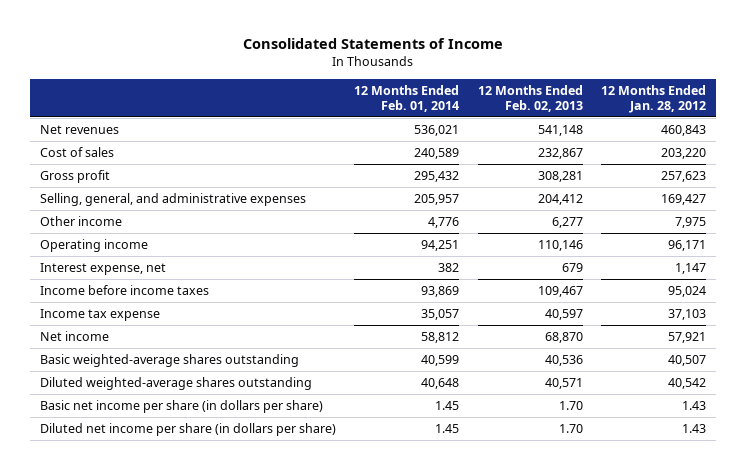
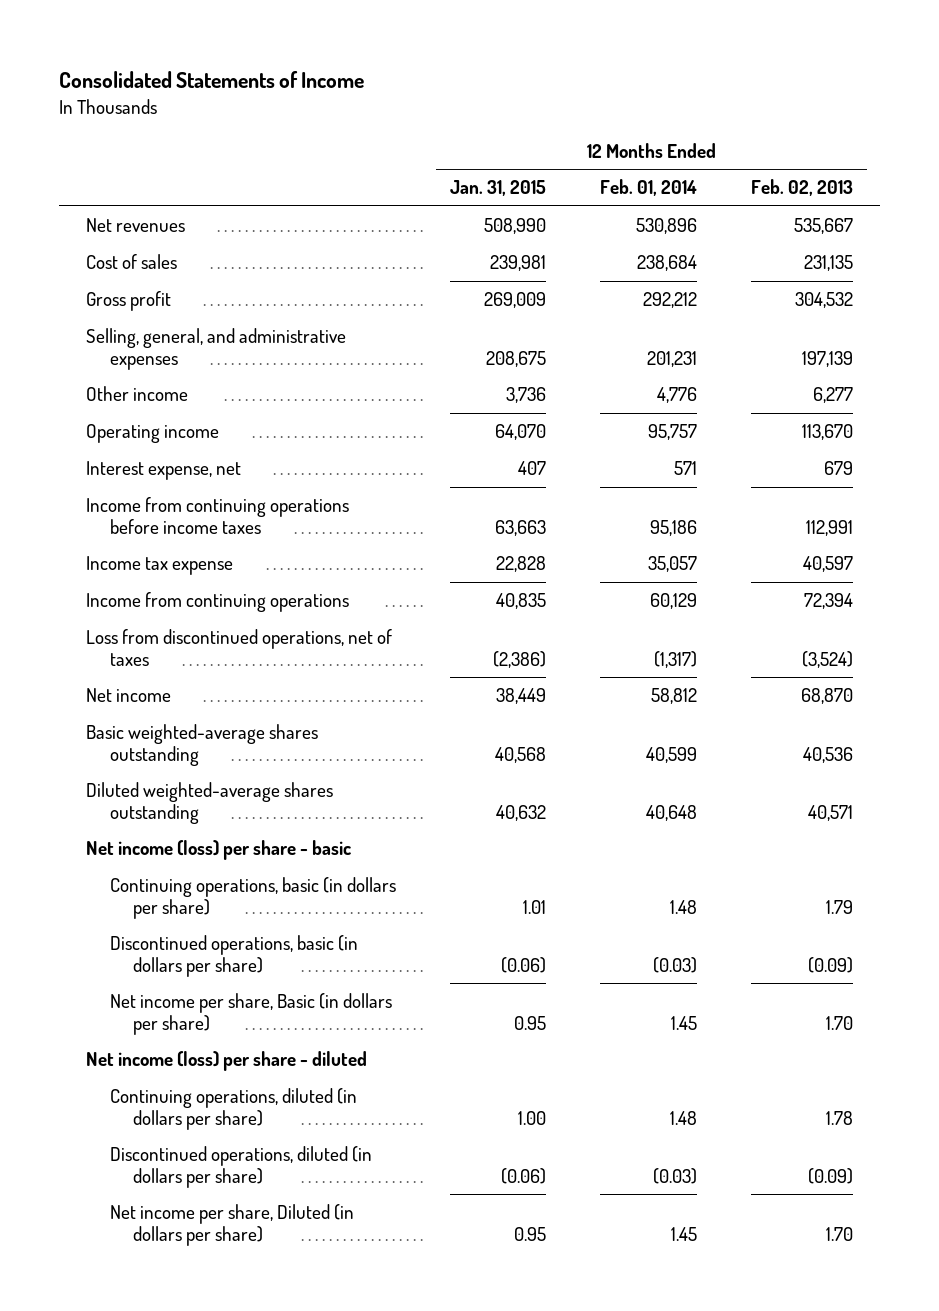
- | 12 Months Ended Feb. 01, 2014 | 12 Months Ended Feb. 02, 2013 | 12 Months Ended Jan. 28, 2012
+ | 12 Months Ended Jan. 31, 2015 | 12 Months Ended Feb. 01, 2014 | 12 Months Ended Feb. 02, 2013
- Net revenues | 536,021 | 541,148 | 460,843
- Cost of sales | 240,589 | 232,867 | 203,220
- Gross profit | 295,432 | 308,281 | 257,623
- Selling, general, and administrative expenses | 205,957 | 204,412 | 169,427
+ Net revenues | 508,990 | 530,896 | 535,667
+ Cost of sales | 239,981 | 238,684 | 231,135
+ Gross profit | 269,009 | 292,212 | 304,532
+ Selling, general, and administrative expenses | 208,675 | 201,231 | 197,139
- Operating income | 94,251 | 110,146 | 96,171
- Interest expense, net | 382 | 679 | 1,147
- Income before income taxes | 93,869 | 109,467 | 95,024
+ Operating income | 64,070 | 95,757 | 113,670
+ Interest expense, net | 407 | 571 | 679
+ Income from continuing operations before income taxes | 63,663 | 95,186 | 112,991
+ Income from continuing operations | 40,835 | 60,129 | 72,394
+ Loss from discontinued operations, net of taxes | (2,386) | (1,317) | (3,524)
- Basic net income per share (in dollars per share) | 1.45 | 1.70 | 1.43
- Diluted net income per share (in dollars per share) | 1.45 | 1.70 | 1.43
+ Net income (loss) per share - basic
+ Continuing operations, basic (in dollars per share) | 1.01 | 1.48 | 1.79
+ Discontinued operations, basic (in dollars per share) | (0.06) | (0.03) | (0.09)
+ Net income per share, Basic (in dollars per share) | 0.95 | 1.45 | 1.70
+ Net income (loss) per share - diluted
+ Continuing operations, diluted (in dollars per share) | 1.00 | 1.48 | 1.78
+ Discontinued operations, diluted (in dollars per share) | (0.06) | (0.03) | (0.09)
+ Net income per share, Diluted (in dollars per share) | 0.95 | 1.45 | 1.70

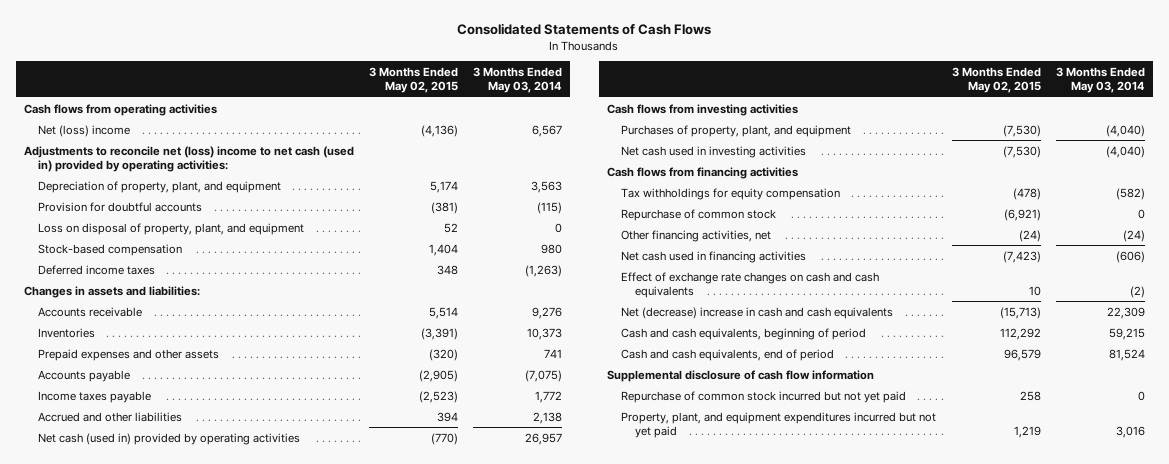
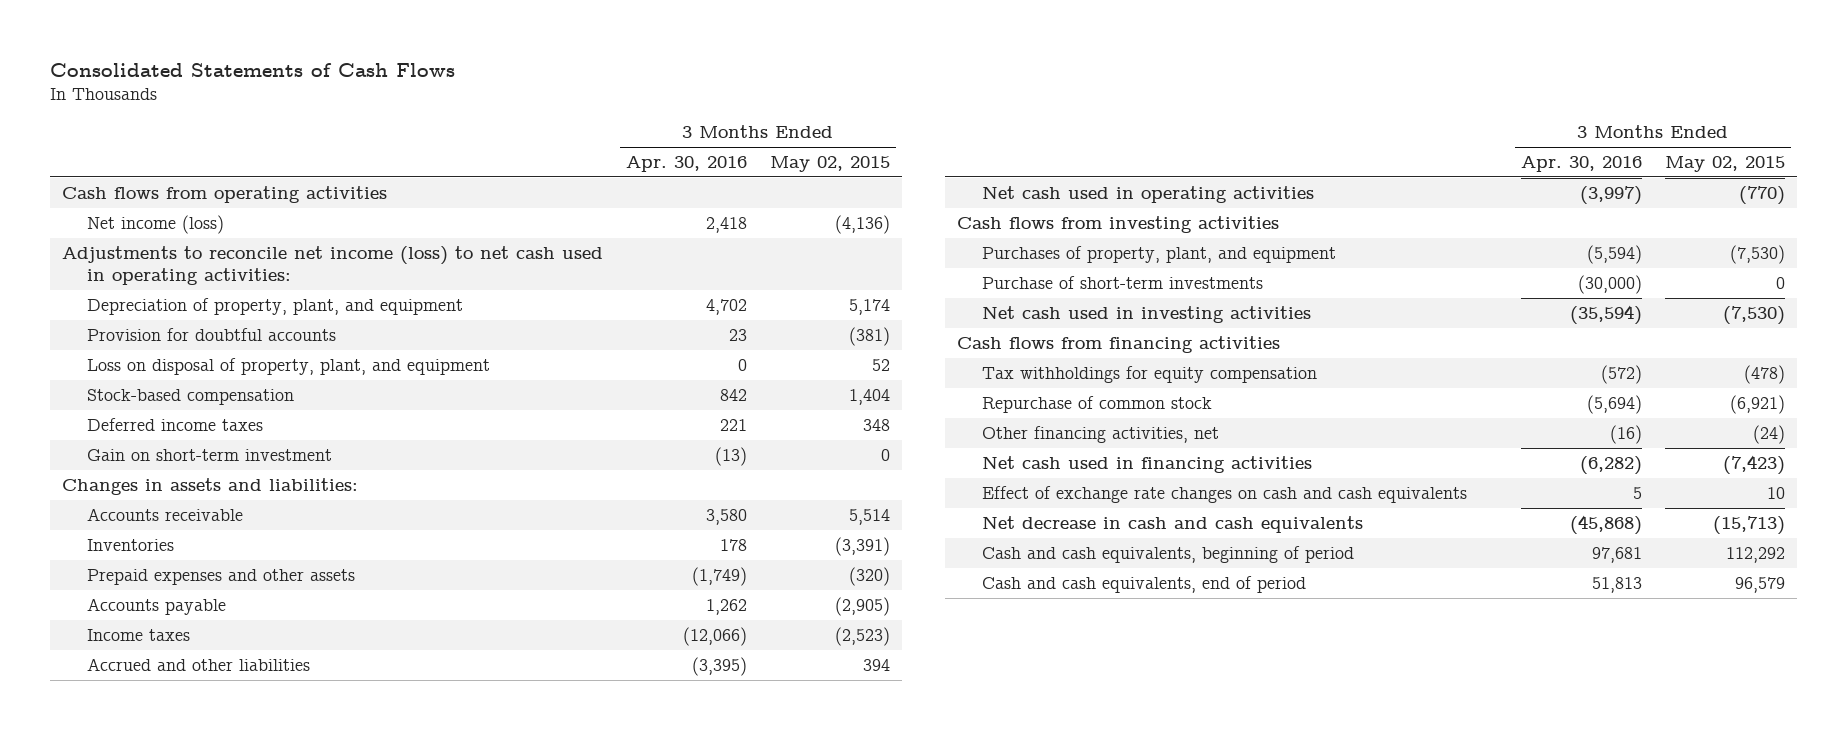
- | 3 Months Ended May 02, 2015 | 3 Months Ended May 03, 2014
+ | 3 Months Ended Apr. 30, 2016 | 3 Months Ended May 02, 2015
- Net (loss) income | (4,136) | 6,567
- Adjustments to reconcile net (loss) income to net cash (used in) provided by operating activities:
+ Net income (loss) | 2,418 | (4,136)
+ Adjustments to reconcile net income (loss) to net cash used in operating activities:
+ Gain on short-term investment | (13) | 0
- Income taxes payable | (2,523) | 1,772
+ Income taxes | (12,066) | (2,523)
- Net cash (used in) provided by operating activities | (770) | 26,957
+ Net cash used in operating activities | (3,997) | (770)
+ Purchase of short-term investments | (30,000) | 0
- Net (decrease) increase in cash and cash equivalents | (15,713) | 22,309
+ Net decrease in cash and cash equivalents | (45,868) | (15,713)
- Supplemental disclosure of cash flow information
- Repurchase of common stock incurred but not yet paid | 258 | 0
- Property, plant, and equipment expenditures incurred but not yet paid | 1,219 | 3,016

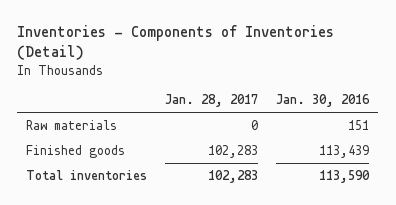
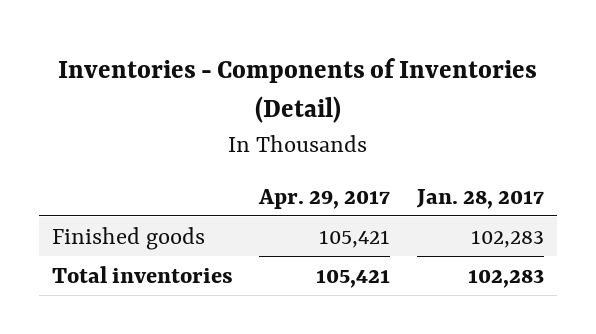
- | Jan. 28, 2017 | Jan. 30, 2016
+ | Apr. 29, 2017 | Jan. 28, 2017
- Raw materials | 0 | 151

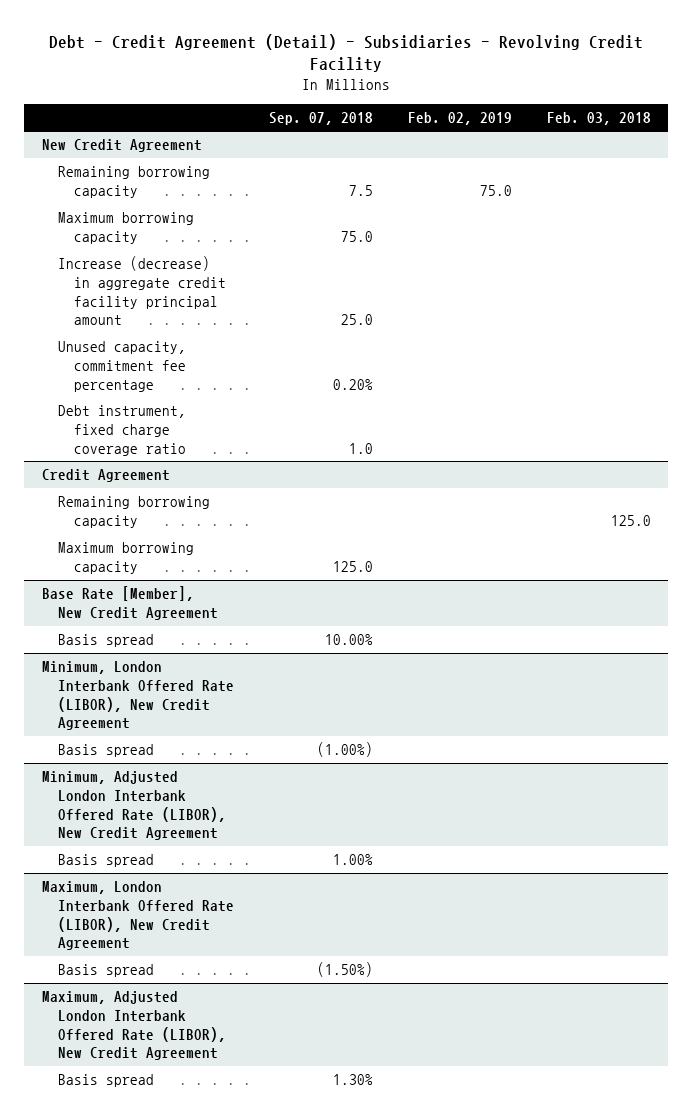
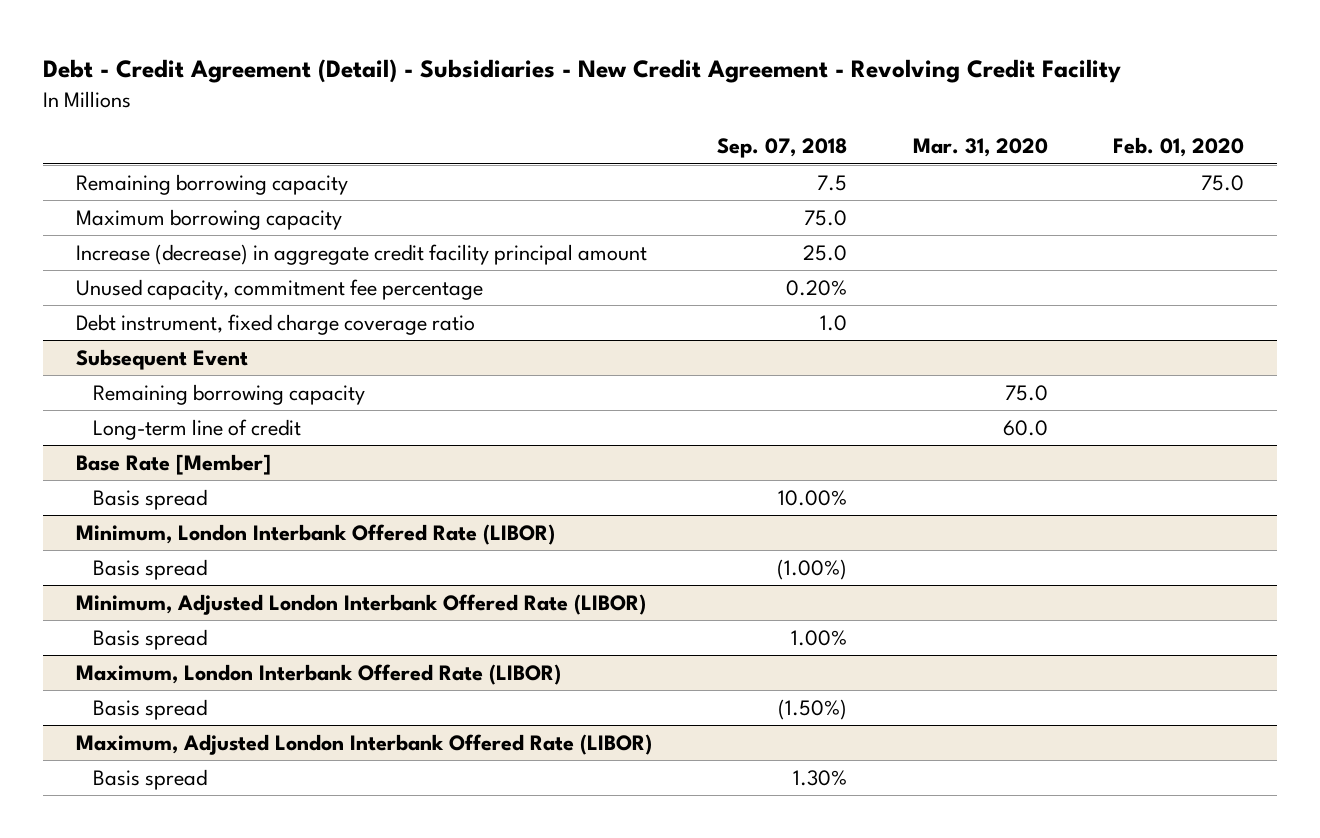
- Debt - Credit Agreement (Detail) - Subsidiaries - Revolving Credit Facility
+ Debt - Credit Agreement (Detail) - Subsidiaries - New Credit Agreement - Revolving Credit Facility
- | Sep. 07, 2018 | Feb. 02, 2019 | Feb. 03, 2018
+ | Sep. 07, 2018 | Mar. 31, 2020 | Feb. 01, 2020
- New Credit Agreement
- Credit Agreement
+ Subsequent Event
- Maximum borrowing capacity | 125.0 | |
- Base Rate [Member], New Credit Agreement
+ Long-term line of credit | | 60.0 |
+ Base Rate [Member]
- Minimum, London Interbank Offered Rate (LIBOR), New Credit Agreement
+ Minimum, London Interbank Offered Rate (LIBOR)
- Minimum, Adjusted London Interbank Offered Rate (LIBOR), New Credit Agreement
+ Minimum, Adjusted London Interbank Offered Rate (LIBOR)
- Maximum, London Interbank Offered Rate (LIBOR), New Credit Agreement
+ Maximum, London Interbank Offered Rate (LIBOR)
- Maximum, Adjusted London Interbank Offered Rate (LIBOR), New Credit Agreement
+ Maximum, Adjusted London Interbank Offered Rate (LIBOR)

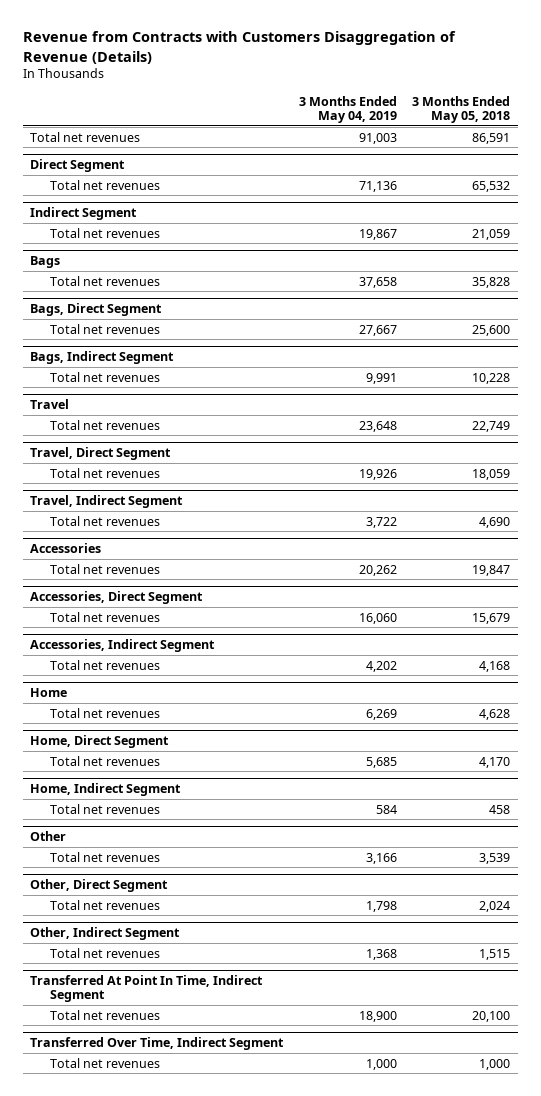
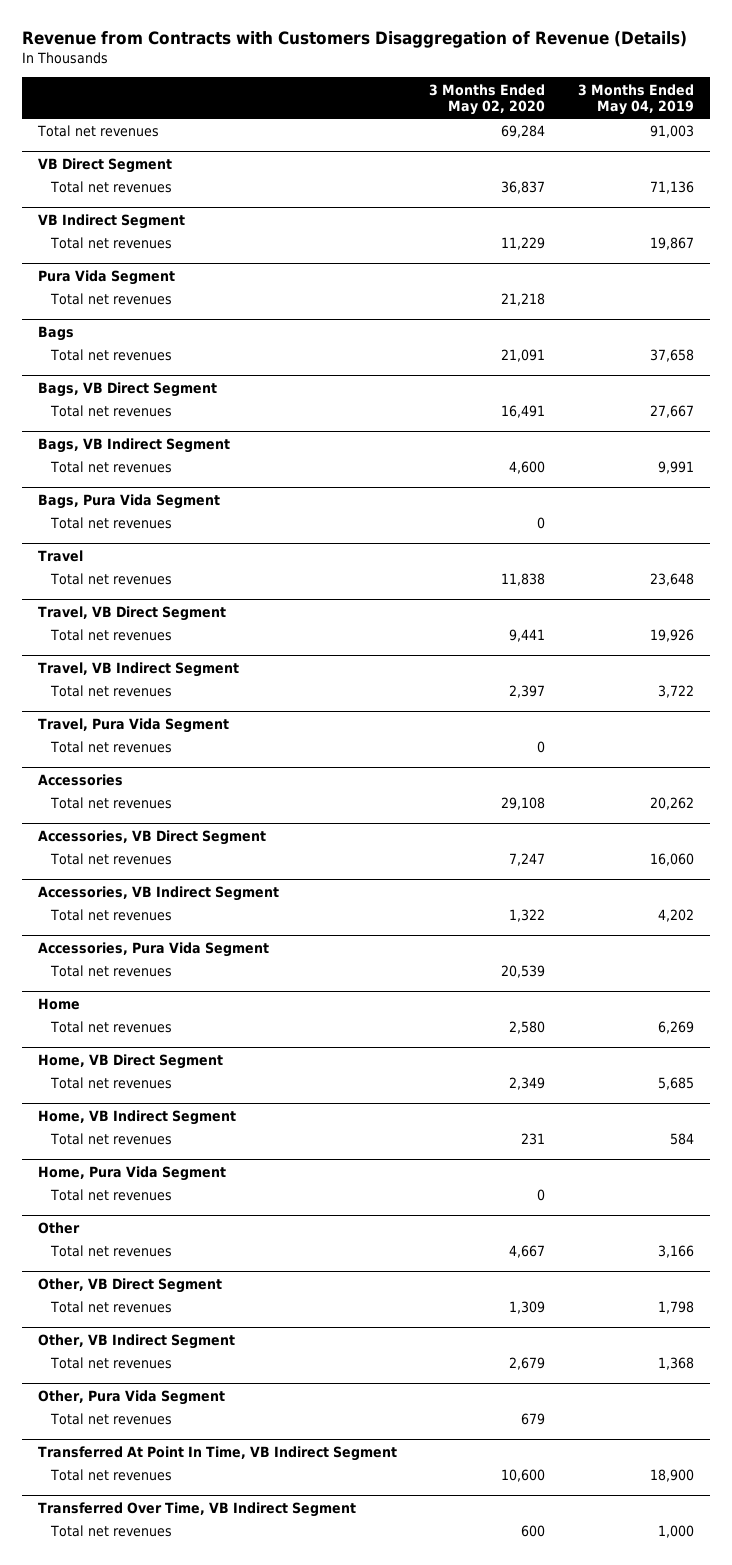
- | 3 Months Ended May 04, 2019 | 3 Months Ended May 05, 2018
+ | 3 Months Ended May 02, 2020 | 3 Months Ended May 04, 2019
- Direct Segment
+ VB Direct Segment
- Indirect Segment
+ VB Indirect Segment
+ Pura Vida Segment
+ Total net revenues | 21,218 |
- Bags, Direct Segment
+ Bags, VB Direct Segment
- Bags, Indirect Segment
+ Bags, VB Indirect Segment
+ Bags, Pura Vida Segment
+ Total net revenues | 0 |
- Travel, Direct Segment
+ Travel, VB Direct Segment
- Travel, Indirect Segment
+ Travel, VB Indirect Segment
+ Travel, Pura Vida Segment
+ Total net revenues | 0 |
- Accessories, Direct Segment
+ Accessories, VB Direct Segment
- Accessories, Indirect Segment
+ Accessories, VB Indirect Segment
+ Accessories, Pura Vida Segment
+ Total net revenues | 20,539 |
- Home, Direct Segment
+ Home, VB Direct Segment
- Home, Indirect Segment
+ Home, VB Indirect Segment
+ Home, Pura Vida Segment
+ Total net revenues | 0 |
- Other, Direct Segment
+ Other, VB Direct Segment
- Other, Indirect Segment
+ Other, VB Indirect Segment
- Transferred At Point In Time, Indirect Segment
+ Other, Pura Vida Segment
+ Total net revenues | 679 |
+ Transferred At Point In Time, VB Indirect Segment
- Transferred Over Time, Indirect Segment
+ Transferred Over Time, VB Indirect Segment

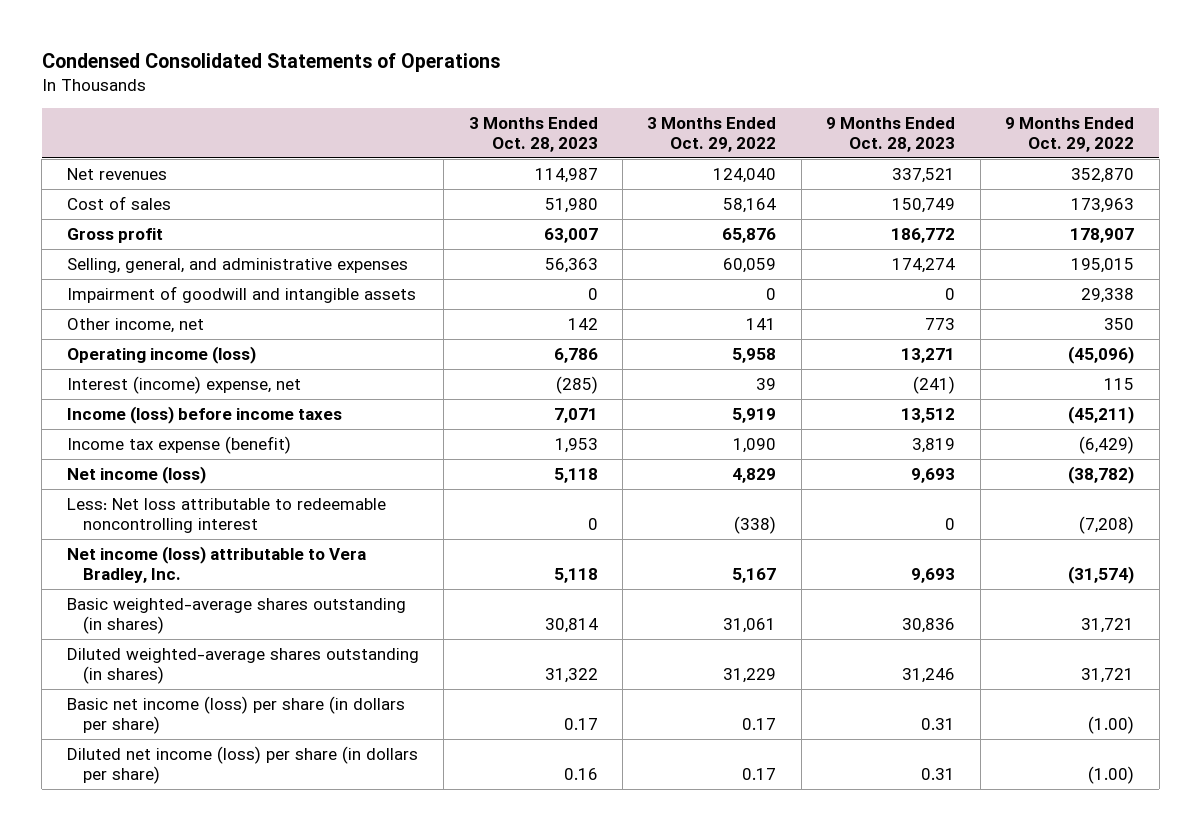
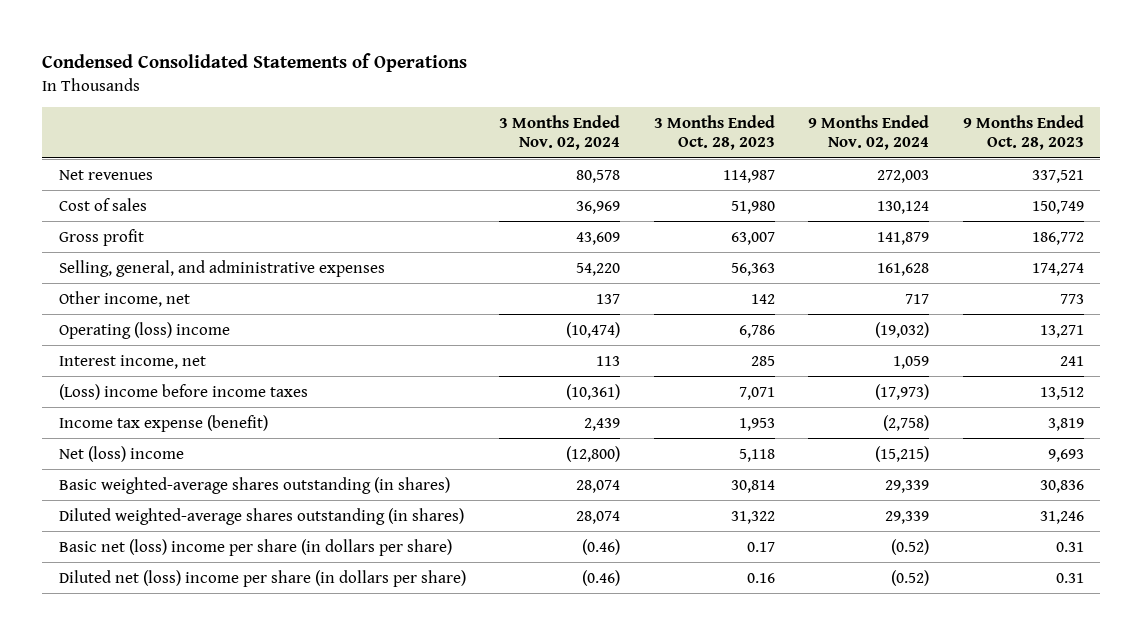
- | 3 Months Ended Oct. 28, 2023 | 3 Months Ended Oct. 29, 2022 | 9 Months Ended Oct. 28, 2023 | 9 Months Ended Oct. 29, 2022
+ | 3 Months Ended Nov. 02, 2024 | 3 Months Ended Oct. 28, 2023 | 9 Months Ended Nov. 02, 2024 | 9 Months Ended Oct. 28, 2023
- Impairment of goodwill and intangible assets | 0 | 0 | 0 | 29,338
- Operating income (loss) | 6,786 | 5,958 | 13,271 | (45,096)
- Interest (income) expense, net | (285) | 39 | (241) | 115
- Income (loss) before income taxes | 7,071 | 5,919 | 13,512 | (45,211)
+ Operating (loss) income | (10,474) | 6,786 | (19,032) | 13,271
+ Interest income, net | 113 | 285 | 1,059 | 241
+ (Loss) income before income taxes | (10,361) | 7,071 | (17,973) | 13,512
- Net income (loss) | 5,118 | 4,829 | 9,693 | (38,782)
- Less: Net loss attributable to redeemable noncontrolling interest | 0 | (338) | 0 | (7,208)
- Net income (loss) attributable to Vera Bradley, Inc. | 5,118 | 5,167 | 9,693 | (31,574)
+ Net (loss) income | (12,800) | 5,118 | (15,215) | 9,693
- Basic net income (loss) per share (in dollars per share) | 0.17 | 0.17 | 0.31 | (1.00)
- Diluted net income (loss) per share (in dollars per share) | 0.16 | 0.17 | 0.31 | (1.00)
+ Basic net (loss) income per share (in dollars per share) | (0.46) | 0.17 | (0.52) | 0.31
+ Diluted net (loss) income per share (in dollars per share) | (0.46) | 0.16 | (0.52) | 0.31

